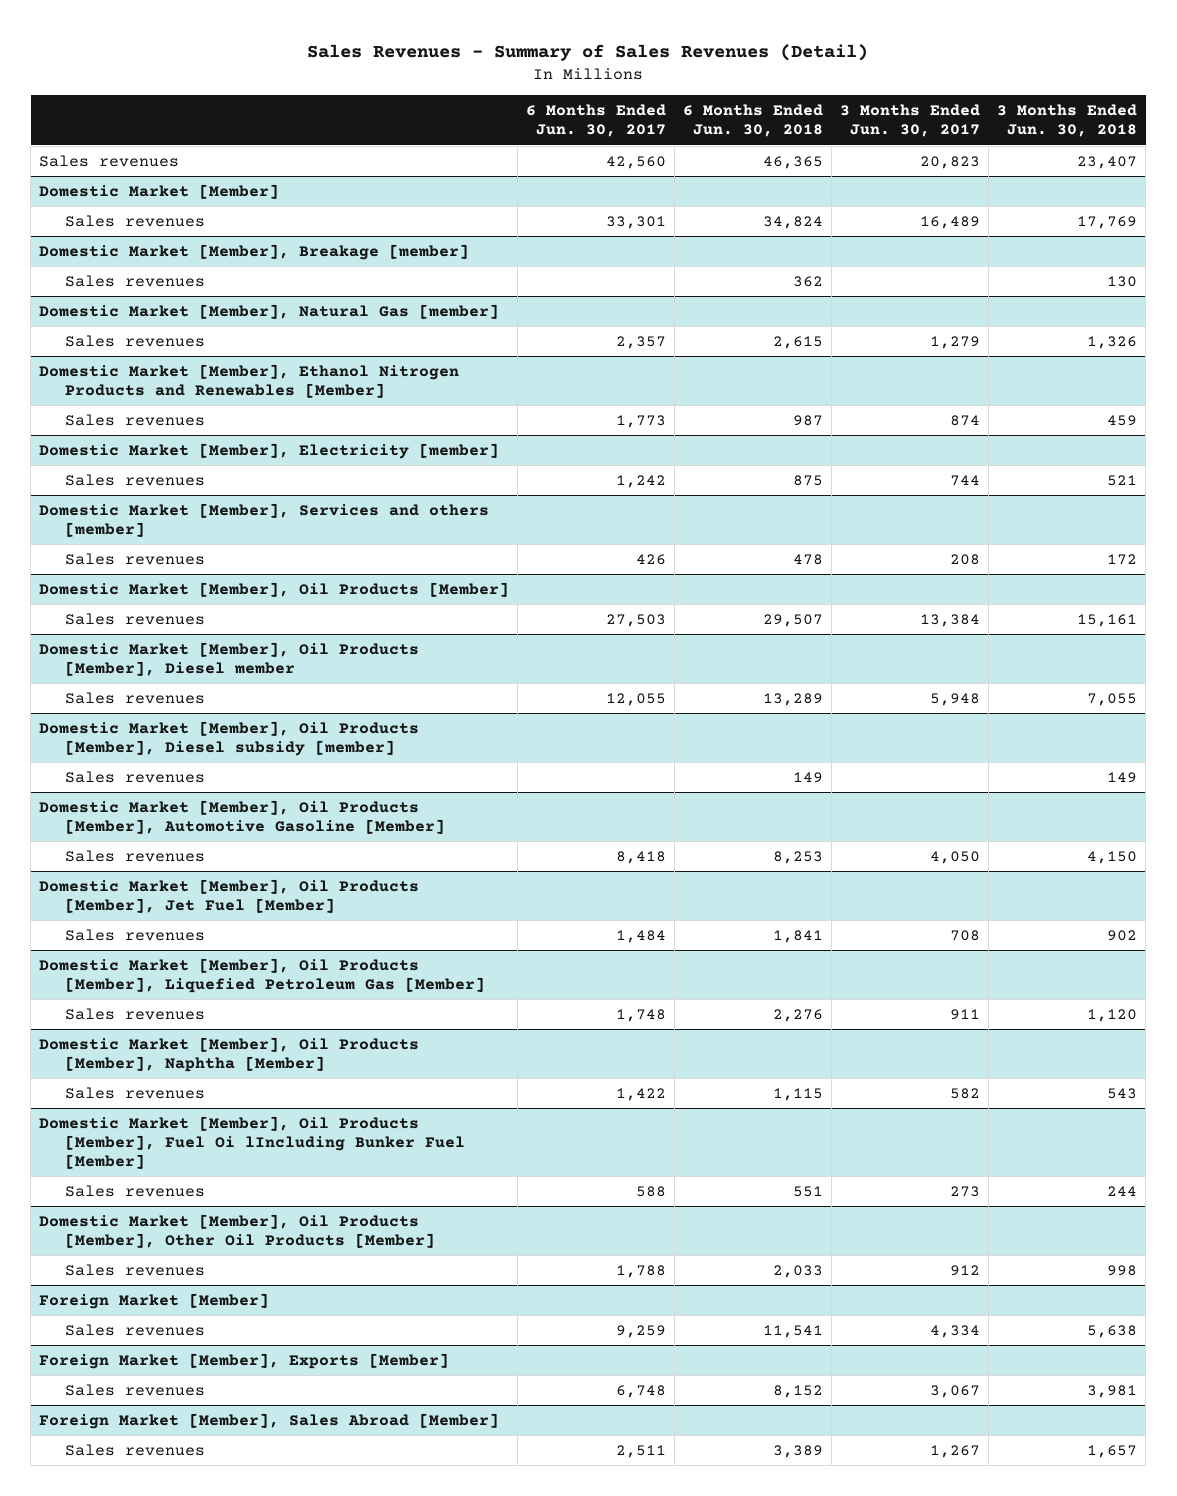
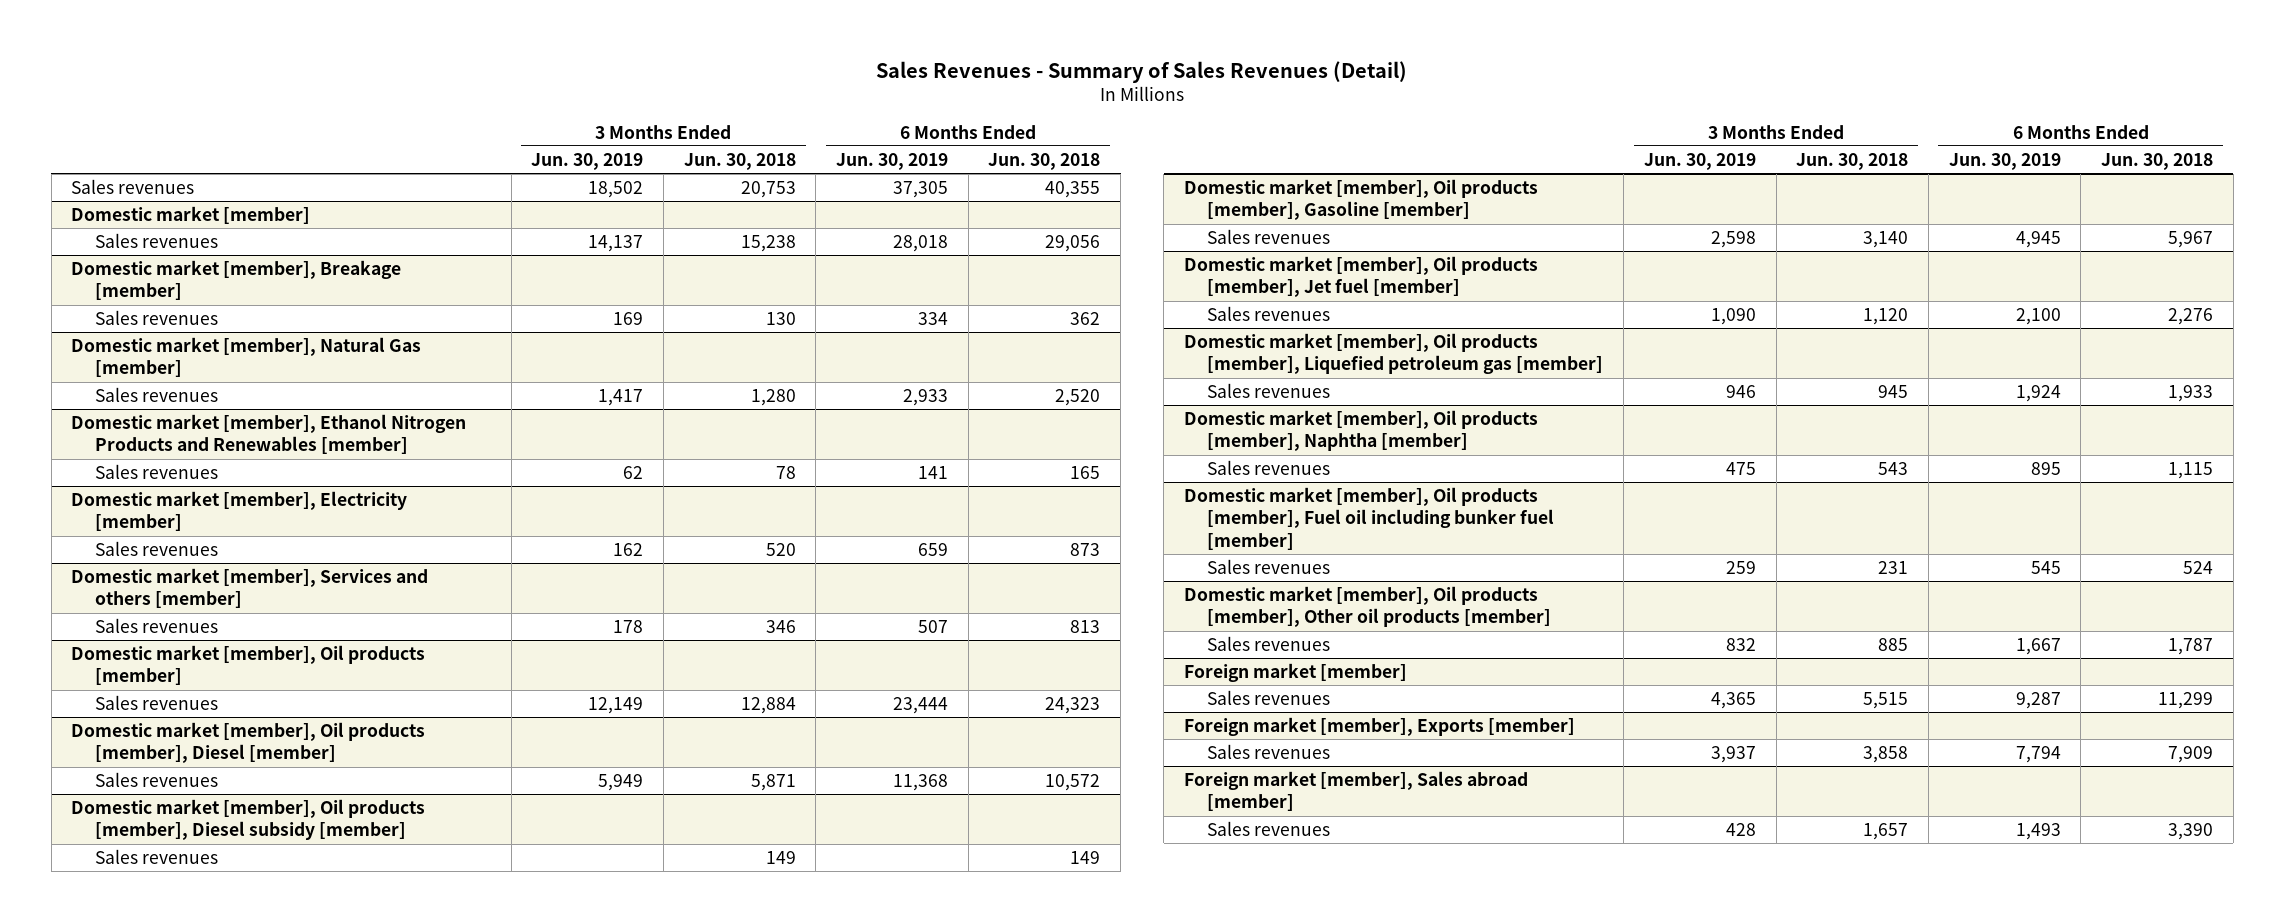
- | 6 Months Ended Jun. 30, 2017 | 6 Months Ended Jun. 30, 2018 | 3 Months Ended Jun. 30, 2017 | 3 Months Ended Jun. 30, 2018
+ | 3 Months Ended Jun. 30, 2019 | 3 Months Ended Jun. 30, 2018 | 6 Months Ended Jun. 30, 2019 | 6 Months Ended Jun. 30, 2018
- Sales revenues | 42,560 | 46,365 | 20,823 | 23,407
- Domestic Market [Member]
- Sales revenues | 33,301 | 34,824 | 16,489 | 17,769
- Domestic Market [Member], Breakage [member]
+ Sales revenues | 18,502 | 20,753 | 37,305 | 40,355
+ Domestic market [member]
+ Sales revenues | 14,137 | 15,238 | 28,018 | 29,056
+ Domestic market [member], Breakage [member]
- Domestic Market [Member], Natural Gas [member]
- Sales revenues | 2,357 | 2,615 | 1,279 | 1,326
- Domestic Market [Member], Ethanol Nitrogen Products and Renewables [Member]
- Sales revenues | 1,773 | 987 | 874 | 459
- Domestic Market [Member], Electricity [member]
- Sales revenues | 1,242 | 875 | 744 | 521
- Domestic Market [Member], Services and others [member]
- Sales revenues | 426 | 478 | 208 | 172
- Domestic Market [Member], Oil Products [Member]
- Sales revenues | 27,503 | 29,507 | 13,384 | 15,161
- Domestic Market [Member], Oil Products [Member], Diesel member
- Sales revenues | 12,055 | 13,289 | 5,948 | 7,055
- Domestic Market [Member], Oil Products [Member], Diesel subsidy [member]
+ Domestic market [member], Natural Gas [member]
+ Sales revenues | 1,417 | 1,280 | 2,933 | 2,520
+ Domestic market [member], Ethanol Nitrogen Products and Renewables [member]
+ Sales revenues | 62 | 78 | 141 | 165
+ Domestic market [member], Electricity [member]
+ Sales revenues | 162 | 520 | 659 | 873
+ Domestic market [member], Services and others [member]
+ Sales revenues | 178 | 346 | 507 | 813
+ Domestic market [member], Oil products [member]
+ Sales revenues | 12,149 | 12,884 | 23,444 | 24,323
+ Domestic market [member], Oil products [member], Diesel [member]
+ Sales revenues | 5,949 | 5,871 | 11,368 | 10,572
+ Domestic market [member], Oil products [member], Diesel subsidy [member]
- Domestic Market [Member], Oil Products [Member], Automotive Gasoline [Member]
- Sales revenues | 8,418 | 8,253 | 4,050 | 4,150
- Domestic Market [Member], Oil Products [Member], Jet Fuel [Member]
- Sales revenues | 1,484 | 1,841 | 708 | 902
- Domestic Market [Member], Oil Products [Member], Liquefied Petroleum Gas [Member]
+ Domestic market [member], Oil products [member], Gasoline [member]
+ Sales revenues | 2,598 | 3,140 | 4,945 | 5,967
+ Domestic market [member], Oil products [member], Jet fuel [member]
- Domestic Market [Member], Oil Products [Member], Naphtha [Member]
+ Domestic market [member], Oil products [member], Liquefied petroleum gas [member]
+ Sales revenues | 946 | 945 | 1,924 | 1,933
+ Domestic market [member], Oil products [member], Naphtha [member]
- Domestic Market [Member], Oil Products [Member], Fuel Oi lIncluding Bunker Fuel [Member]
- Sales revenues | 588 | 551 | 273 | 244
- Domestic Market [Member], Oil Products [Member], Other Oil Products [Member]
- Sales revenues | 1,788 | 2,033 | 912 | 998
- Foreign Market [Member]
- Sales revenues | 9,259 | 11,541 | 4,334 | 5,638
- Foreign Market [Member], Exports [Member]
- Sales revenues | 6,748 | 8,152 | 3,067 | 3,981
- Foreign Market [Member], Sales Abroad [Member]
- Sales revenues | 2,511 | 3,389 | 1,267 | 1,657
+ Domestic market [member], Oil products [member], Fuel oil including bunker fuel [member]
+ Sales revenues | 259 | 231 | 545 | 524
+ Domestic market [member], Oil products [member], Other oil products [member]
+ Sales revenues | 832 | 885 | 1,667 | 1,787
+ Foreign market [member]
+ Sales revenues | 4,365 | 5,515 | 9,287 | 11,299
+ Foreign market [member], Exports [member]
+ Sales revenues | 3,937 | 3,858 | 7,794 | 7,909
+ Foreign market [member], Sales abroad [member]
+ Sales revenues | 428 | 1,657 | 1,493 | 3,390

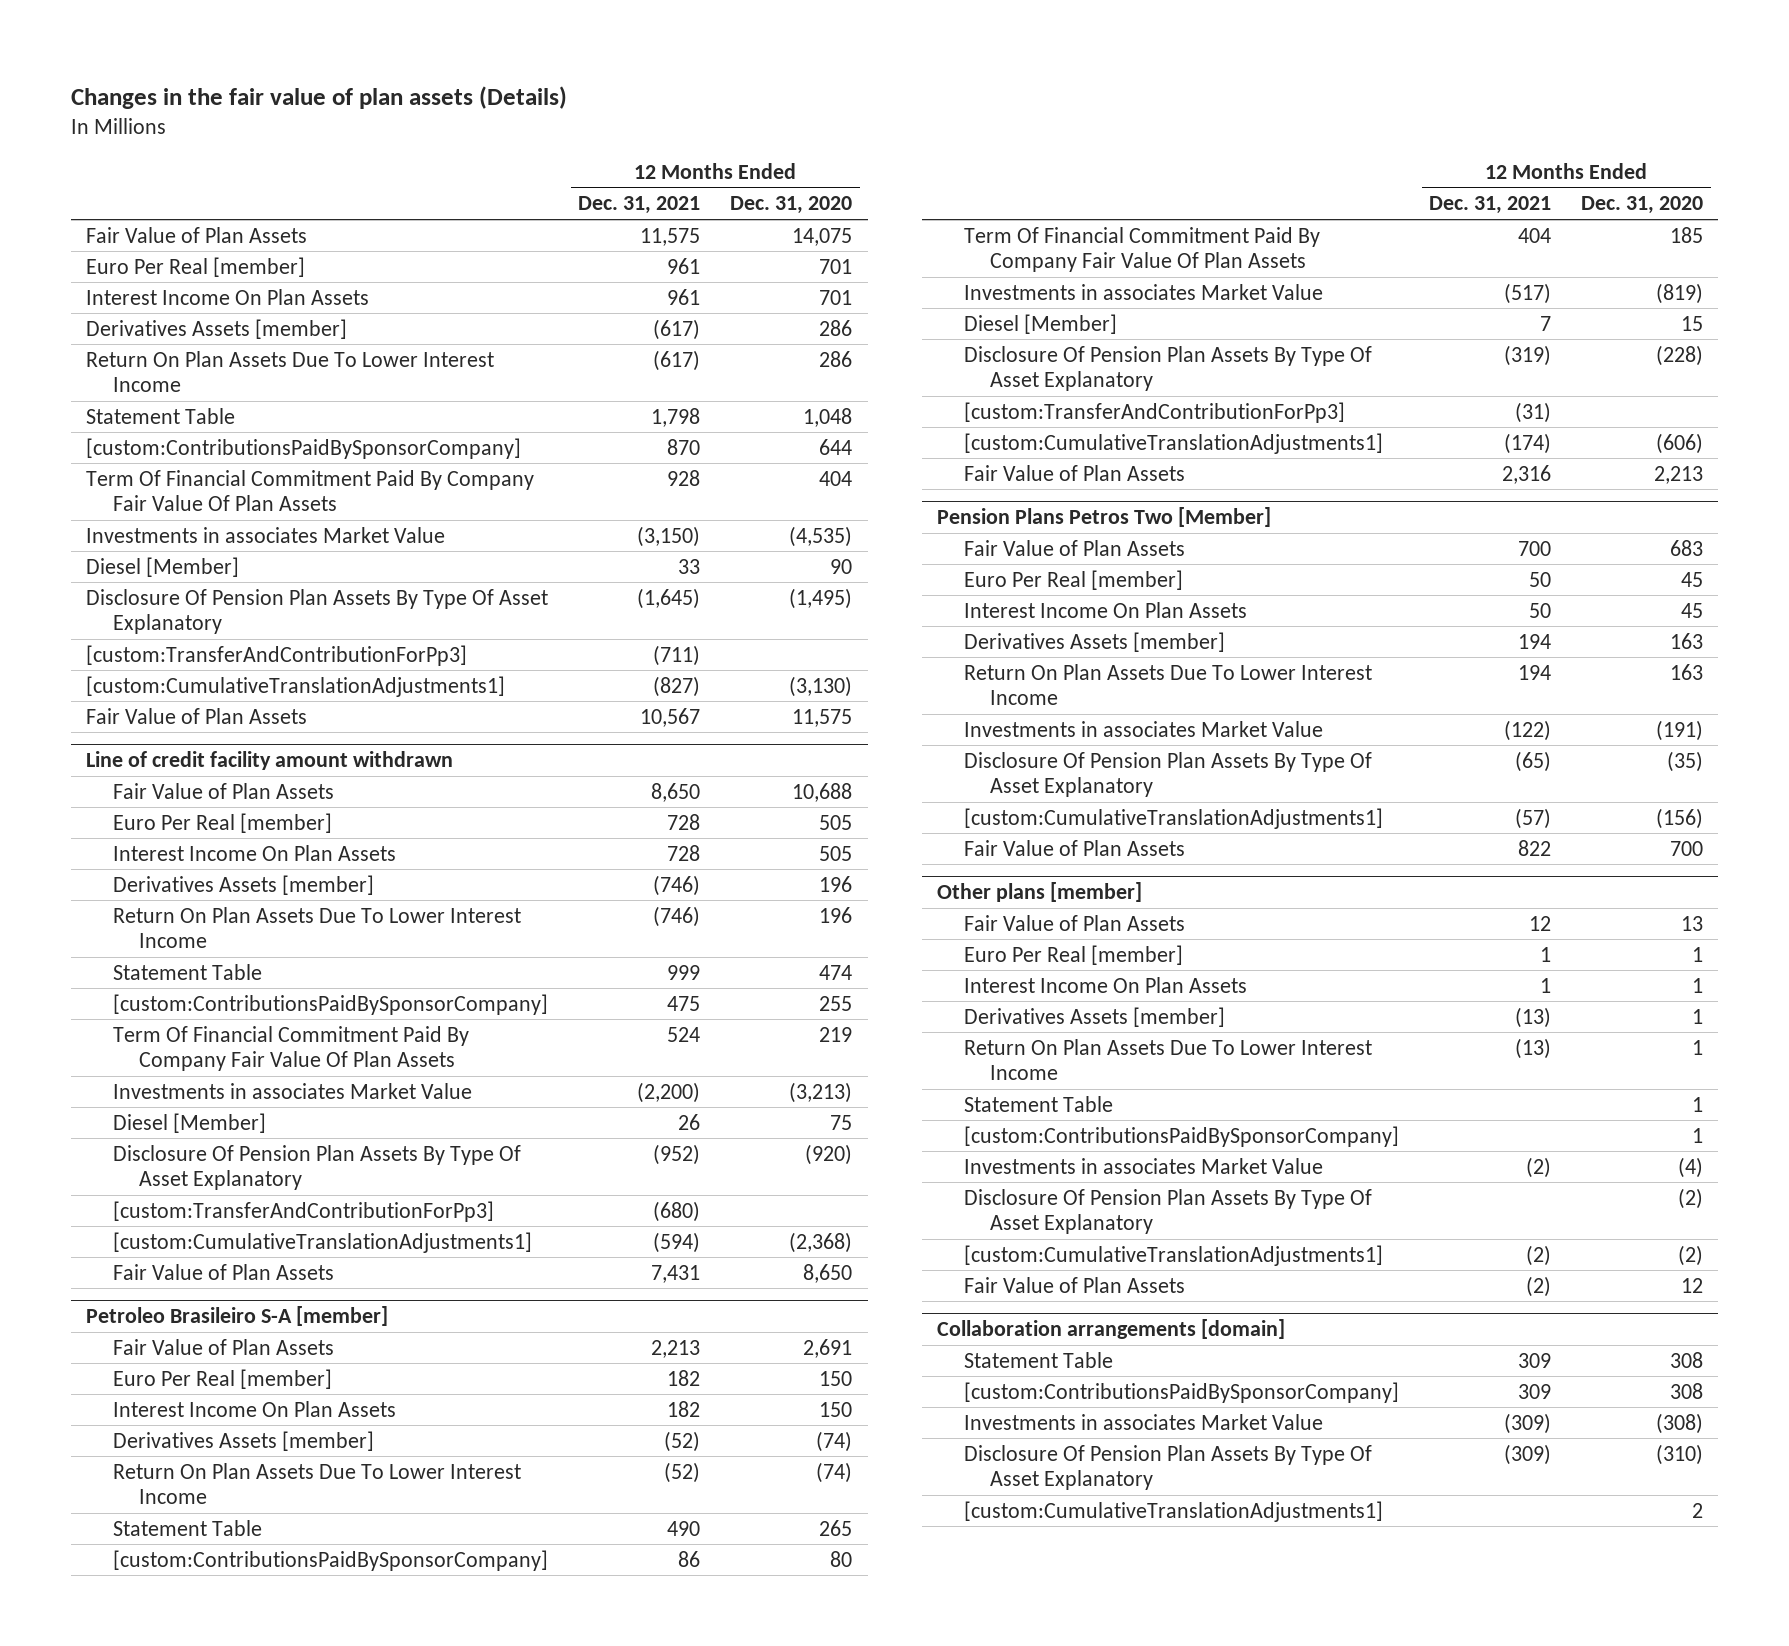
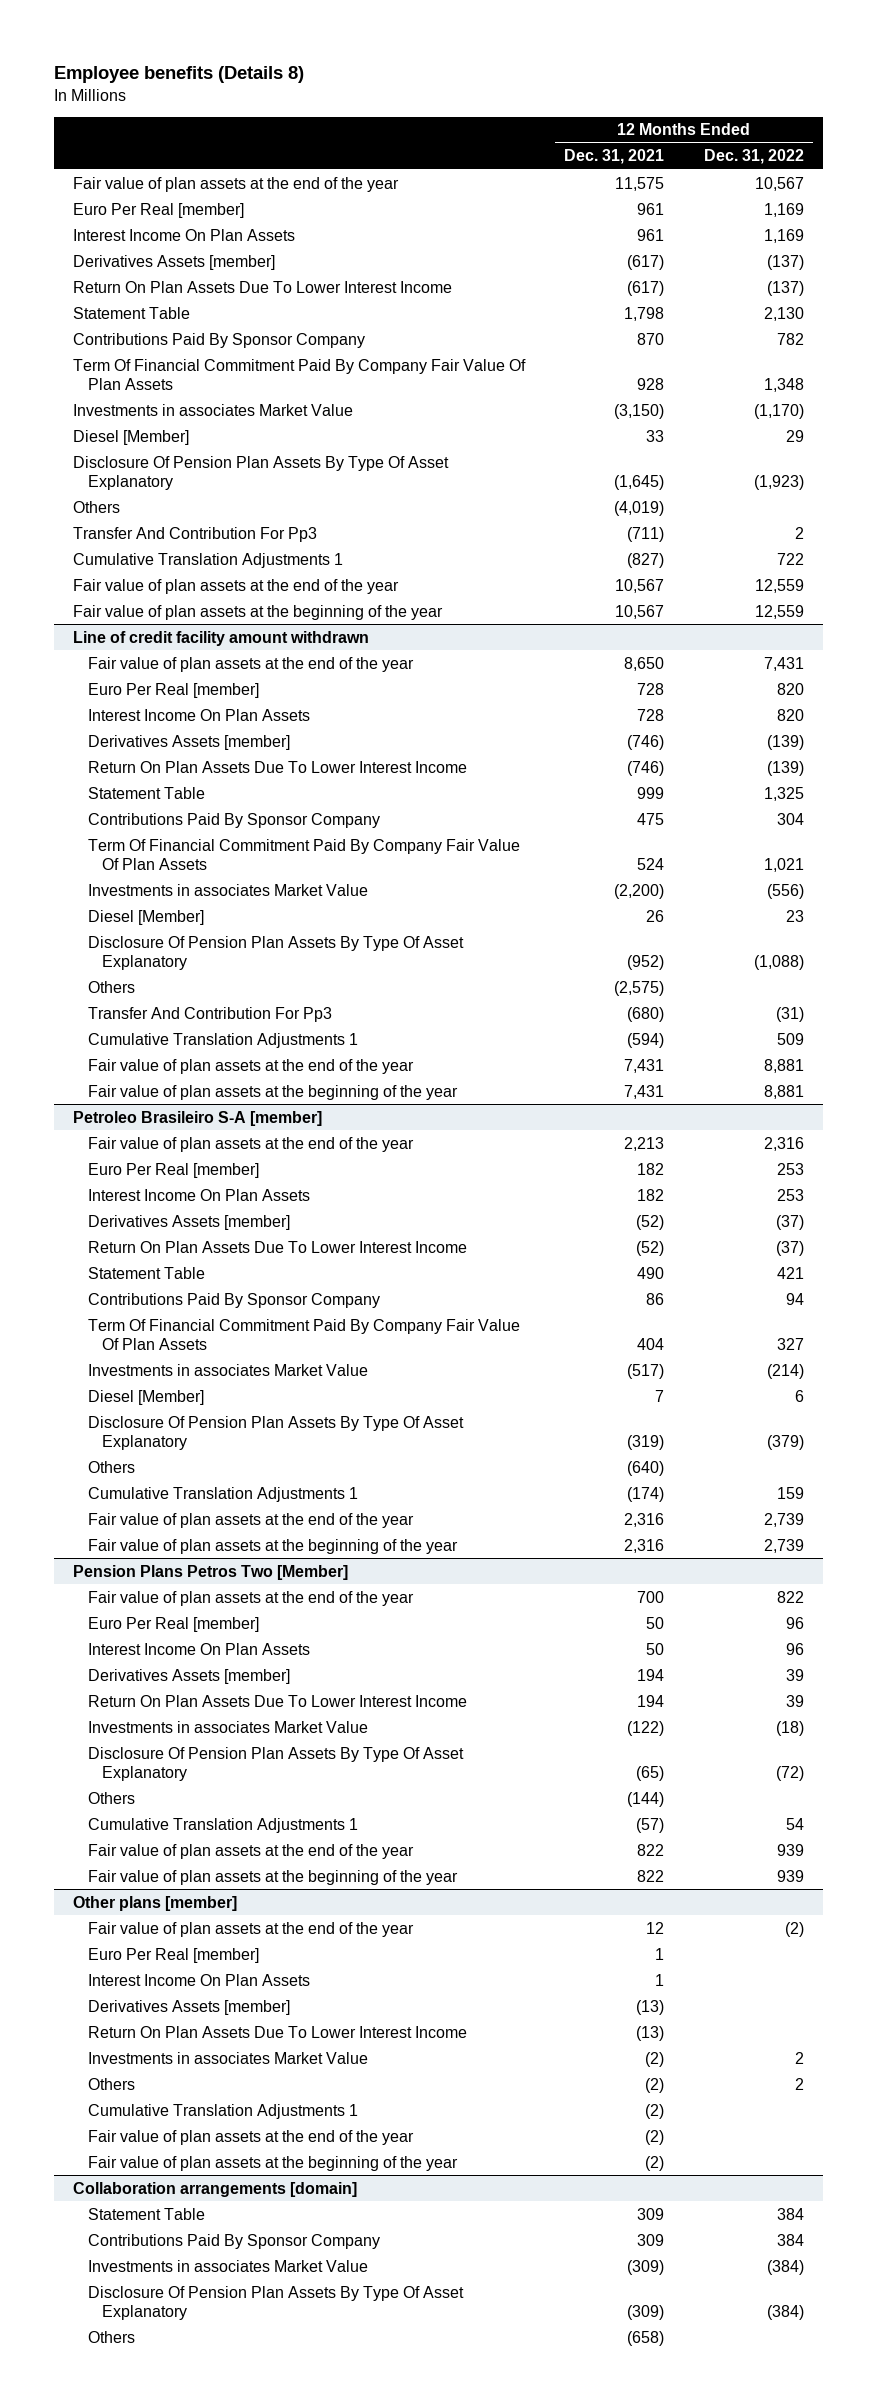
- Changes in the fair value of plan assets (Details)
+ Employee benefits (Details 8)
- | 12 Months Ended Dec. 31, 2021 | 12 Months Ended Dec. 31, 2020
+ | 12 Months Ended Dec. 31, 2021 | 12 Months Ended Dec. 31, 2022
- Fair Value of Plan Assets | 11,575 | 14,075
+ Fair value of plan assets at the end of the year | 11,575 | 10,567
- [custom:ContributionsPaidBySponsorCompany] | 870 | 644
+ Contributions Paid By Sponsor Company | 870 | 782
- [custom:TransferAndContributionForPp3] | (711) |
- [custom:CumulativeTranslationAdjustments1] | (827) | (3,130)
- Fair Value of Plan Assets | 10,567 | 11,575
+ Others | (4,019) |
+ Transfer And Contribution For Pp3 | (711) | 2
+ Cumulative Translation Adjustments 1 | (827) | 722
+ Fair value of plan assets at the end of the year | 10,567 | 12,559
+ Fair value of plan assets at the beginning of the year | 10,567 | 12,559
@ Line of credit facility amount withdrawn
- Fair Value of Plan Assets | 8,650 | 10,688
+ Fair value of plan assets at the end of the year | 8,650 | 7,431
- [custom:ContributionsPaidBySponsorCompany] | 475 | 255
+ Contributions Paid By Sponsor Company | 475 | 304
- [custom:TransferAndContributionForPp3] | (680) |
- [custom:CumulativeTranslationAdjustments1] | (594) | (2,368)
- Fair Value of Plan Assets | 7,431 | 8,650
+ Others | (2,575) |
+ Transfer And Contribution For Pp3 | (680) | (31)
+ Cumulative Translation Adjustments 1 | (594) | 509
+ Fair value of plan assets at the end of the year | 7,431 | 8,881
+ Fair value of plan assets at the beginning of the year | 7,431 | 8,881
@ Petroleo Brasileiro S-A [member]
- Fair Value of Plan Assets | 2,213 | 2,691
+ Fair value of plan assets at the end of the year | 2,213 | 2,316
- [custom:ContributionsPaidBySponsorCompany] | 86 | 80
+ Contributions Paid By Sponsor Company | 86 | 94
- [custom:TransferAndContributionForPp3] | (31) |
- [custom:CumulativeTranslationAdjustments1] | (174) | (606)
- Fair Value of Plan Assets | 2,316 | 2,213
+ Others | (640) |
+ Cumulative Translation Adjustments 1 | (174) | 159
+ Fair value of plan assets at the end of the year | 2,316 | 2,739
+ Fair value of plan assets at the beginning of the year | 2,316 | 2,739
@ Pension Plans Petros Two [Member]
- Fair Value of Plan Assets | 700 | 683
+ Fair value of plan assets at the end of the year | 700 | 822
- [custom:CumulativeTranslationAdjustments1] | (57) | (156)
- Fair Value of Plan Assets | 822 | 700
+ Others | (144) |
+ Cumulative Translation Adjustments 1 | (57) | 54
+ Fair value of plan assets at the end of the year | 822 | 939
+ Fair value of plan assets at the beginning of the year | 822 | 939
@ Other plans [member]
- Fair Value of Plan Assets | 12 | 13
+ Fair value of plan assets at the end of the year | 12 | (2)
- Statement Table | | 1
- [custom:ContributionsPaidBySponsorCompany] | | 1
- Disclosure Of Pension Plan Assets By Type Of Asset Explanatory | | (2)
- [custom:CumulativeTranslationAdjustments1] | (2) | (2)
- Fair Value of Plan Assets | (2) | 12
+ Others | (2) | 2
+ Cumulative Translation Adjustments 1 | (2) |
+ Fair value of plan assets at the end of the year | (2) |
+ Fair value of plan assets at the beginning of the year | (2) |
@ Collaboration arrangements [domain]
- [custom:ContributionsPaidBySponsorCompany] | 309 | 308
+ Contributions Paid By Sponsor Company | 309 | 384
- [custom:CumulativeTranslationAdjustments1] | | 2
+ Others | (658) |

